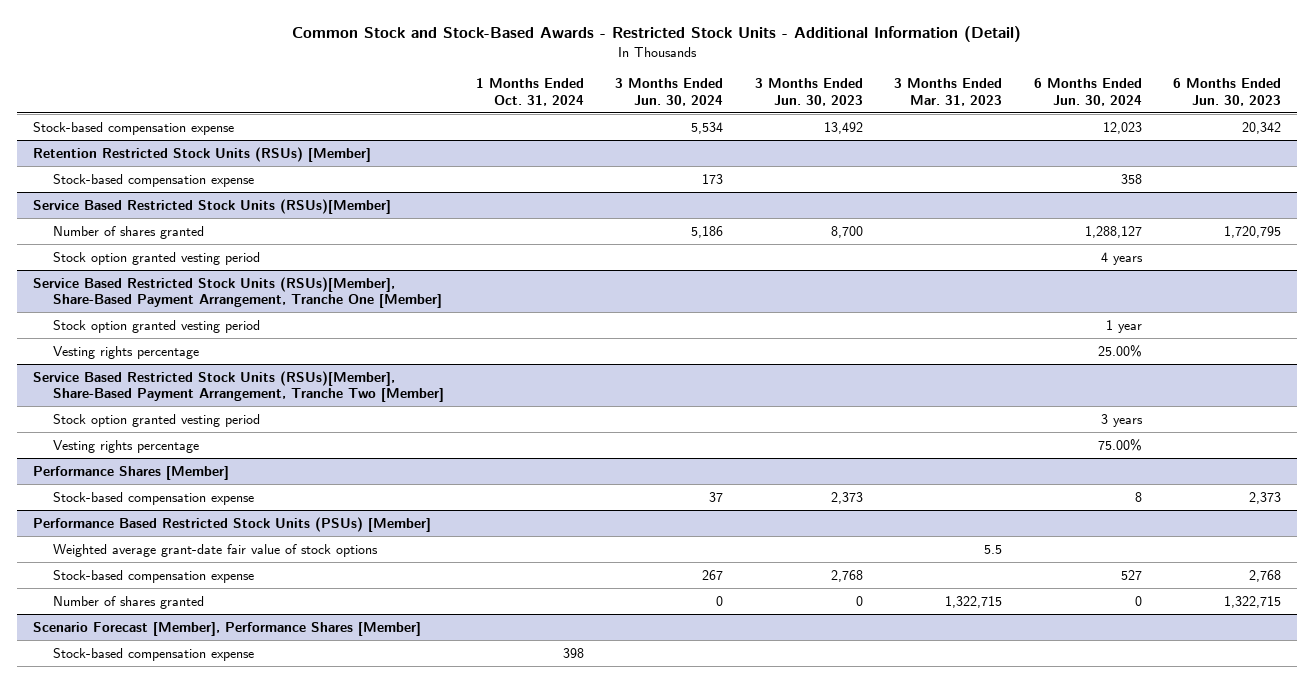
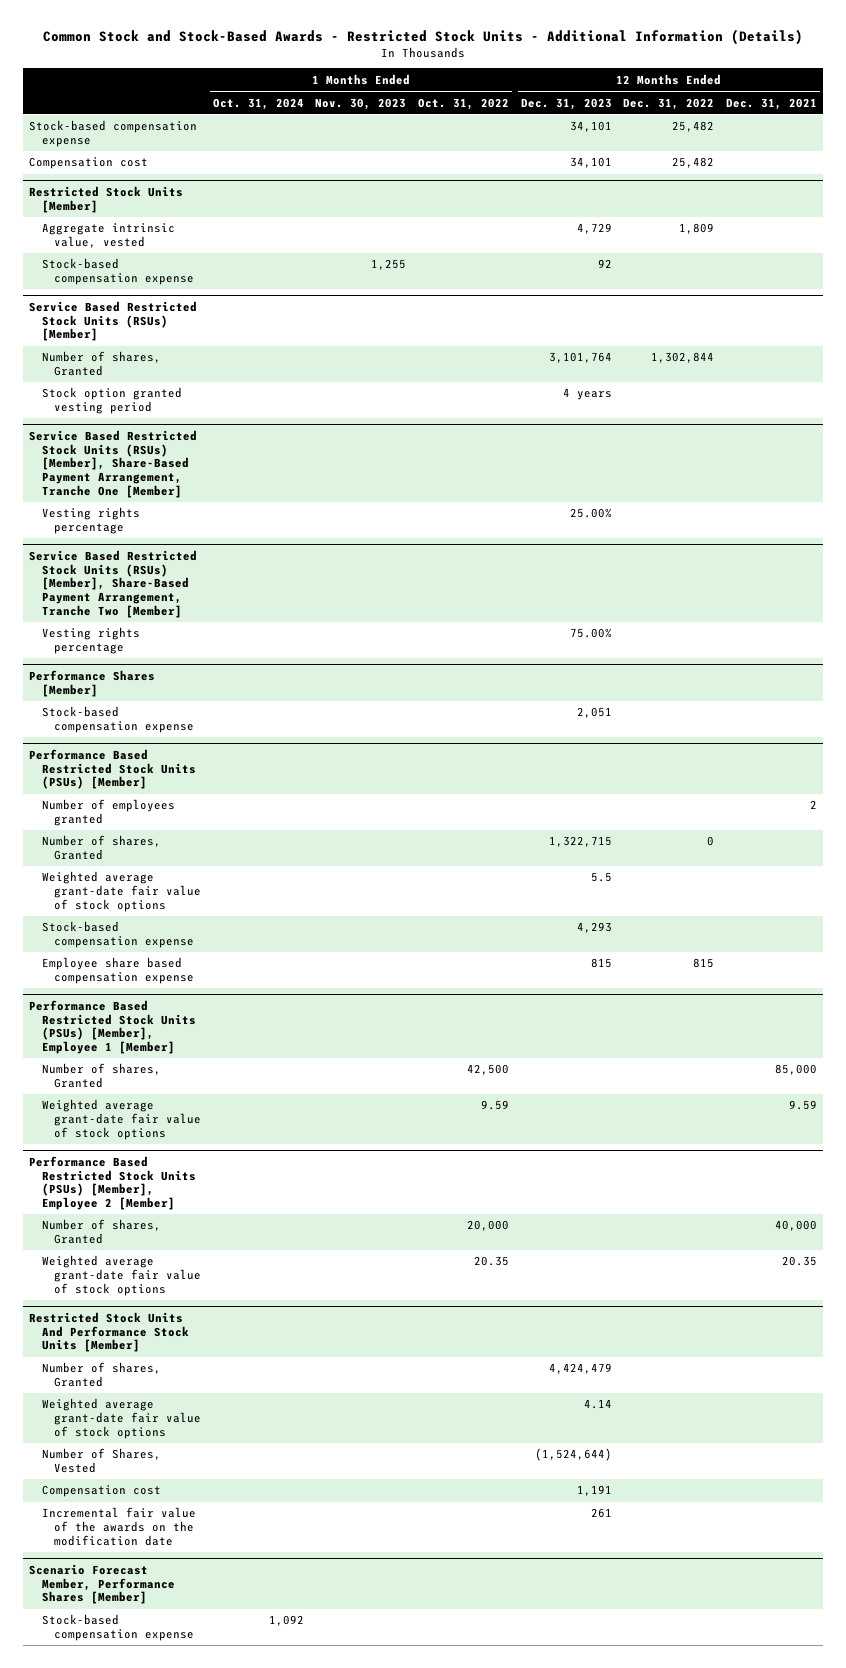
- Common Stock and Stock-Based Awards - Restricted Stock Units - Additional Information (Detail)
+ Common Stock and Stock-Based Awards - Restricted Stock Units - Additional Information (Details)
- | 1 Months Ended Oct. 31, 2024 | 3 Months Ended Jun. 30, 2024 | 3 Months Ended Jun. 30, 2023 | 3 Months Ended Mar. 31, 2023 | 6 Months Ended Jun. 30, 2024 | 6 Months Ended Jun. 30, 2023
+ | 1 Months Ended Oct. 31, 2024 | 1 Months Ended Nov. 30, 2023 | 1 Months Ended Oct. 31, 2022 | 12 Months Ended Dec. 31, 2023 | 12 Months Ended Dec. 31, 2022 | 12 Months Ended Dec. 31, 2021
- Retention Restricted Stock Units (RSUs) [Member]
- Stock-based compensation expense | | 173 | | | 358 |
- Service Based Restricted Stock Units (RSUs)[Member]
- Number of shares granted | | 5,186 | 8,700 | | 1,288,127 | 1,720,795
+ Compensation cost | | | | 34,101 | 25,482 |
+ Restricted Stock Units [Member]
+ Aggregate intrinsic value, vested | | | | 4,729 | 1,809 |
+ Stock-based compensation expense | | 1,255 | | 92 | |
+ Service Based Restricted Stock Units (RSUs) [Member]
+ Number of shares, Granted | | | | 3,101,764 | 1,302,844 |
- Service Based Restricted Stock Units (RSUs)[Member], Share-Based Payment Arrangement, Tranche One [Member]
- Stock option granted vesting period | | | | | 1 year |
+ Service Based Restricted Stock Units (RSUs) [Member], Share-Based Payment Arrangement, Tranche One [Member]
- Service Based Restricted Stock Units (RSUs)[Member], Share-Based Payment Arrangement, Tranche Two [Member]
- Stock option granted vesting period | | | | | 3 years |
+ Service Based Restricted Stock Units (RSUs) [Member], Share-Based Payment Arrangement, Tranche Two [Member]
@ Performance Based Restricted Stock Units (PSUs) [Member]
+ Number of employees granted | | | | | | 2
+ Number of shares, Granted | | | | 1,322,715 | 0 |
- Number of shares granted | | 0 | 0 | 1,322,715 | 0 | 1,322,715
- Scenario Forecast [Member], Performance Shares [Member]
- Stock-based compensation expense | 398 | | | | |
@ Performance Based Restricted Stock Units (PSUs) [Member]
+ Employee share based compensation expense | | | | 815 | 815 |
+ Performance Based Restricted Stock Units (PSUs) [Member], Employee 1 [Member]
+ Number of shares, Granted | | | 42,500 | | | 85,000
+ Weighted average grant-date fair value of stock options | | | 9.59 | | | 9.59
+ Performance Based Restricted Stock Units (PSUs) [Member], Employee 2 [Member]
+ Number of shares, Granted | | | 20,000 | | | 40,000
+ Weighted average grant-date fair value of stock options | | | 20.35 | | | 20.35
+ Restricted Stock Units And Performance Stock Units [Member]
+ Number of shares, Granted | | | | 4,424,479 | |
+ Weighted average grant-date fair value of stock options | | | | 4.14 | |
+ Number of Shares, Vested | | | | (1,524,644) | |
+ Compensation cost | | | | 1,191 | |
+ Incremental fair value of the awards on the modification date | | | | 261 | |
+ Scenario Forecast Member, Performance Shares [Member]
+ Stock-based compensation expense | 1,092 | | | | |

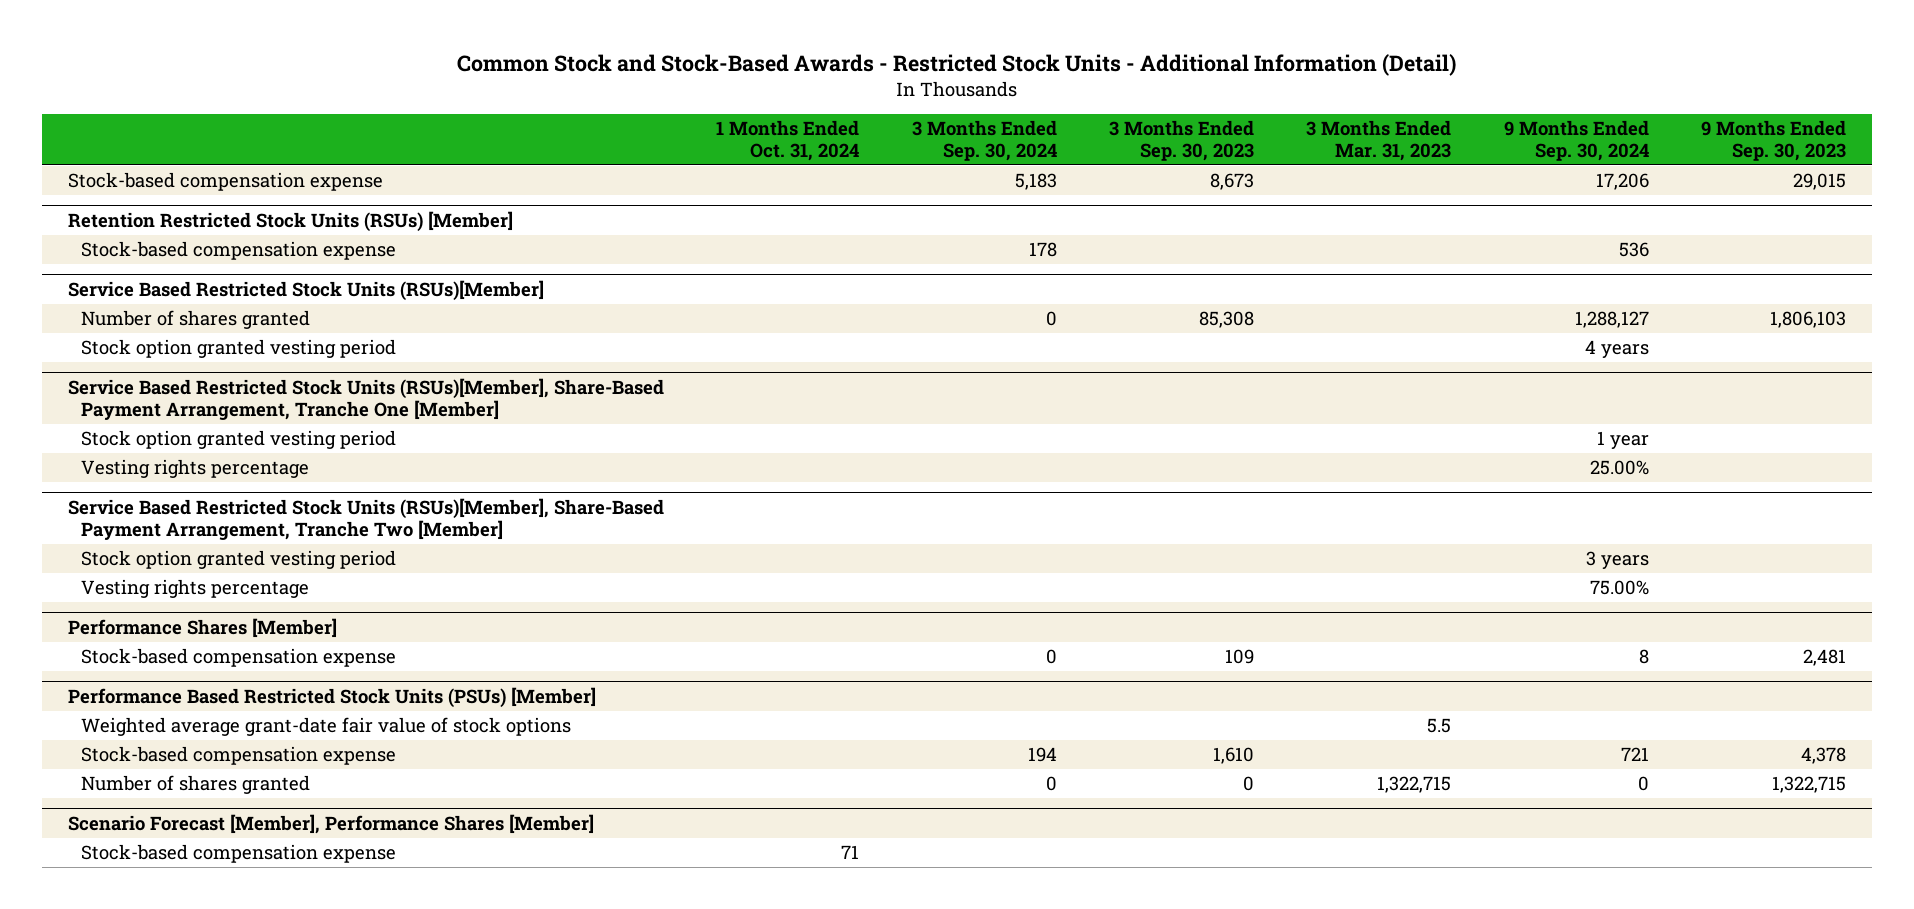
- Common Stock and Stock-Based Awards - Restricted Stock Units - Additional Information (Details)
+ Common Stock and Stock-Based Awards - Restricted Stock Units - Additional Information (Detail)
- | 1 Months Ended Oct. 31, 2024 | 1 Months Ended Nov. 30, 2023 | 1 Months Ended Oct. 31, 2022 | 12 Months Ended Dec. 31, 2023 | 12 Months Ended Dec. 31, 2022 | 12 Months Ended Dec. 31, 2021
+ | 1 Months Ended Oct. 31, 2024 | 3 Months Ended Sep. 30, 2024 | 3 Months Ended Sep. 30, 2023 | 3 Months Ended Mar. 31, 2023 | 9 Months Ended Sep. 30, 2024 | 9 Months Ended Sep. 30, 2023
- Compensation cost | | | | 34,101 | 25,482 |
- Restricted Stock Units [Member]
- Aggregate intrinsic value, vested | | | | 4,729 | 1,809 |
- Stock-based compensation expense | | 1,255 | | 92 | |
- Service Based Restricted Stock Units (RSUs) [Member]
- Number of shares, Granted | | | | 3,101,764 | 1,302,844 |
+ Retention Restricted Stock Units (RSUs) [Member]
+ Stock-based compensation expense | | 178 | | | 536 |
+ Service Based Restricted Stock Units (RSUs)[Member]
+ Number of shares granted | | 0 | 85,308 | | 1,288,127 | 1,806,103
- Service Based Restricted Stock Units (RSUs) [Member], Share-Based Payment Arrangement, Tranche One [Member]
+ Service Based Restricted Stock Units (RSUs)[Member], Share-Based Payment Arrangement, Tranche One [Member]
+ Stock option granted vesting period | | | | | 1 year |
- Service Based Restricted Stock Units (RSUs) [Member], Share-Based Payment Arrangement, Tranche Two [Member]
+ Service Based Restricted Stock Units (RSUs)[Member], Share-Based Payment Arrangement, Tranche Two [Member]
+ Stock option granted vesting period | | | | | 3 years |
@ Performance Based Restricted Stock Units (PSUs) [Member]
- Number of employees granted | | | | | | 2
- Number of shares, Granted | | | | 1,322,715 | 0 |
- Employee share based compensation expense | | | | 815 | 815 |
- Performance Based Restricted Stock Units (PSUs) [Member], Employee 1 [Member]
- Number of shares, Granted | | | 42,500 | | | 85,000
- Weighted average grant-date fair value of stock options | | | 9.59 | | | 9.59
- Performance Based Restricted Stock Units (PSUs) [Member], Employee 2 [Member]
- Number of shares, Granted | | | 20,000 | | | 40,000
- Weighted average grant-date fair value of stock options | | | 20.35 | | | 20.35
- Restricted Stock Units And Performance Stock Units [Member]
- Number of shares, Granted | | | | 4,424,479 | |
- Weighted average grant-date fair value of stock options | | | | 4.14 | |
- Number of Shares, Vested | | | | (1,524,644) | |
- Compensation cost | | | | 1,191 | |
- Incremental fair value of the awards on the modification date | | | | 261 | |
- Scenario Forecast Member, Performance Shares [Member]
- Stock-based compensation expense | 1,092 | | | | |
@ Performance Based Restricted Stock Units (PSUs) [Member]
+ Number of shares granted | | 0 | 0 | 1,322,715 | 0 | 1,322,715
+ Scenario Forecast [Member], Performance Shares [Member]
+ Stock-based compensation expense | 71 | | | | |

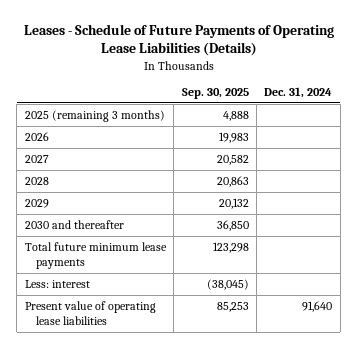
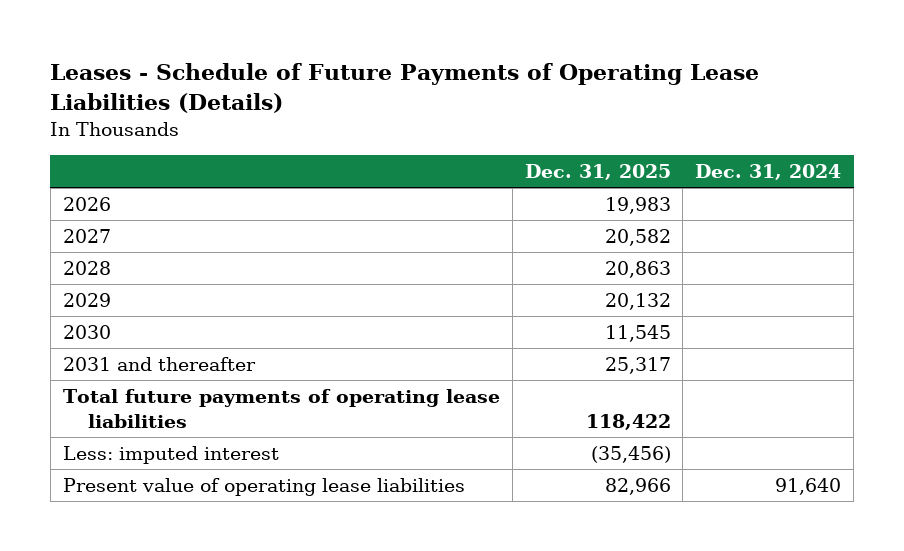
- | Sep. 30, 2025 | Dec. 31, 2024
+ | Dec. 31, 2025 | Dec. 31, 2024
- 2025 (remaining 3 months) | 4,888 |
- 2030 and thereafter | 36,850 |
- Total future minimum lease payments | 123,298 |
- Less: interest | (38,045) |
+ 2030 | 11,545 |
+ 2031 and thereafter | 25,317 |
+ Total future payments of operating lease liabilities | 118,422 |
+ Less: imputed interest | (35,456) |

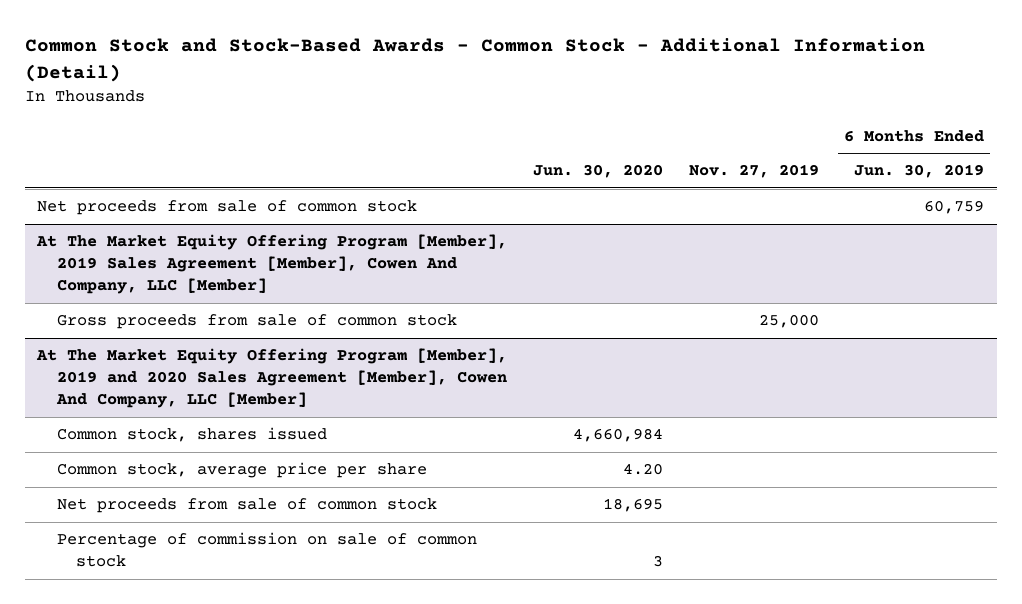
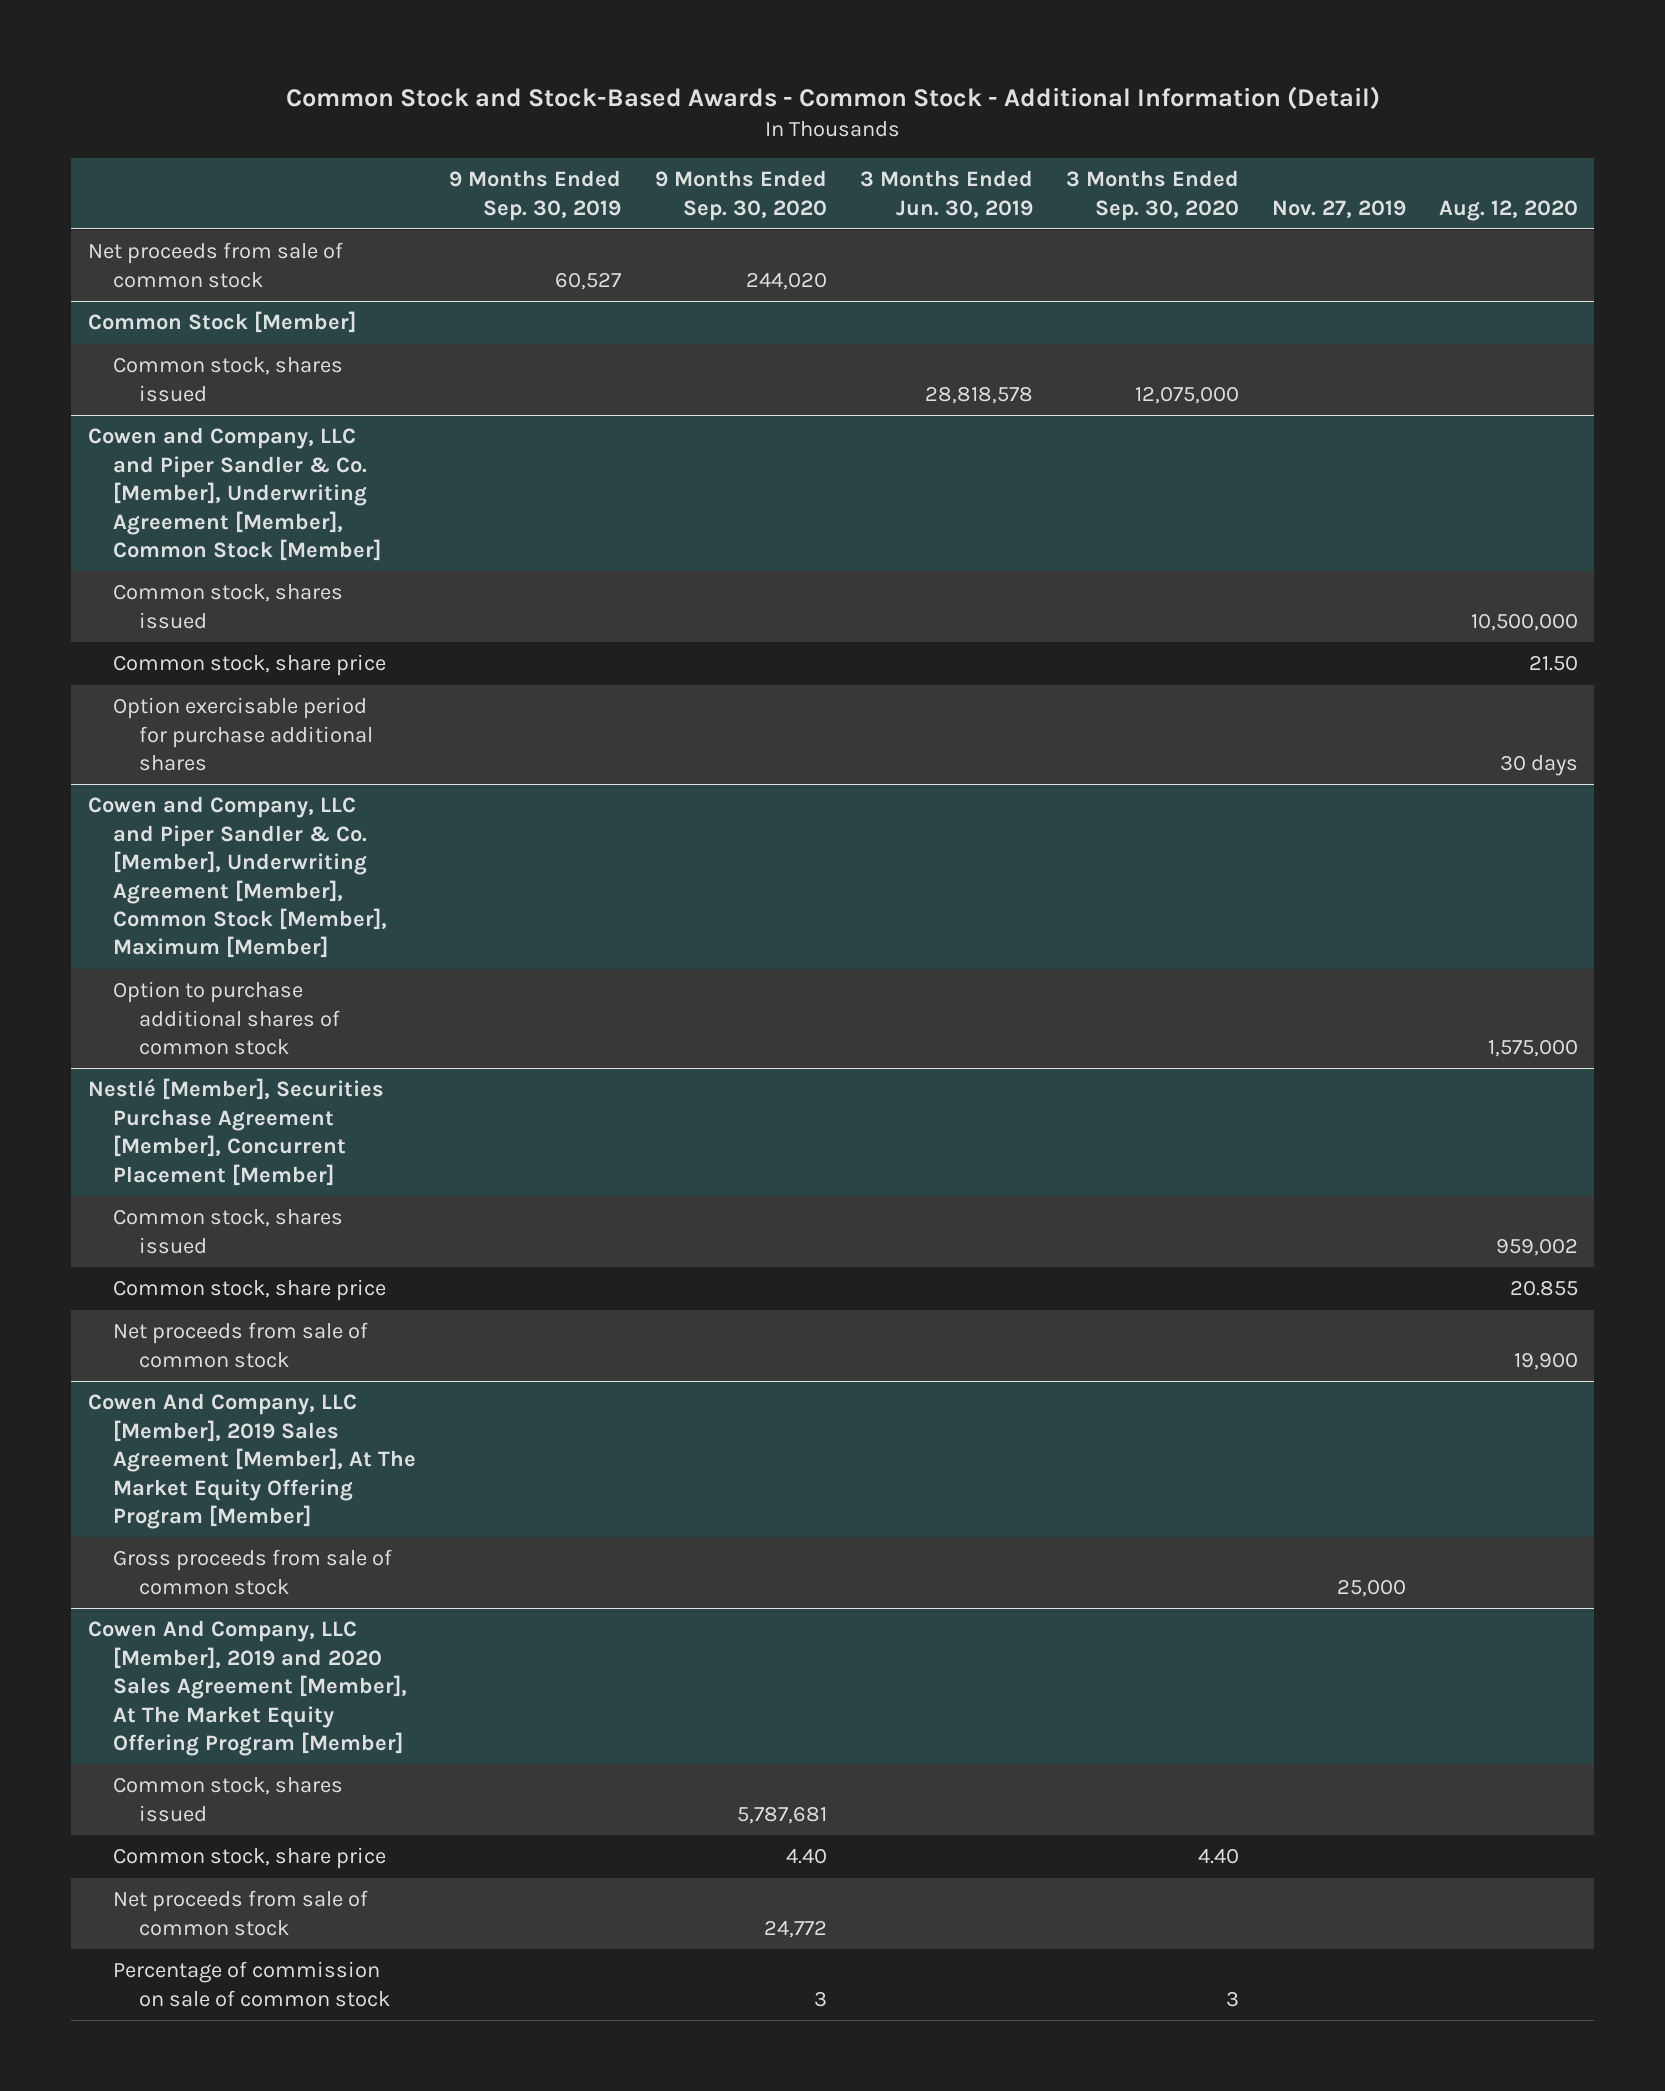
- | Jun. 30, 2020 | Nov. 27, 2019 | 6 Months Ended Jun. 30, 2019
+ | 9 Months Ended Sep. 30, 2019 | 9 Months Ended Sep. 30, 2020 | 3 Months Ended Jun. 30, 2019 | 3 Months Ended Sep. 30, 2020 | Nov. 27, 2019 | Aug. 12, 2020
- At The Market Equity Offering Program [Member], 2019 Sales Agreement [Member], Cowen And Company, LLC [Member]
+ Common Stock [Member]
+ Common stock, shares issued | | | 28,818,578 | 12,075,000 | |
+ Cowen and Company, LLC and Piper Sandler & Co. [Member], Underwriting Agreement [Member], Common Stock [Member]
+ Common stock, shares issued | | | | | | 10,500,000
+ Common stock, share price | | | | | | 21.50
+ Option exercisable period for purchase additional shares | | | | | | 30 days
+ Cowen and Company, LLC and Piper Sandler & Co. [Member], Underwriting Agreement [Member], Common Stock [Member], Maximum [Member]
+ Option to purchase additional shares of common stock | | | | | | 1,575,000
+ Nestlé [Member], Securities Purchase Agreement [Member], Concurrent Placement [Member]
+ Common stock, shares issued | | | | | | 959,002
+ Common stock, share price | | | | | | 20.855
+ Net proceeds from sale of common stock | | | | | | 19,900
+ Cowen And Company, LLC [Member], 2019 Sales Agreement [Member], At The Market Equity Offering Program [Member]
- At The Market Equity Offering Program [Member], 2019 and 2020 Sales Agreement [Member], Cowen And Company, LLC [Member]
+ Cowen And Company, LLC [Member], 2019 and 2020 Sales Agreement [Member], At The Market Equity Offering Program [Member]
- Common stock, average price per share | 4.20 | |
+ Common stock, share price | | 4.40 | | 4.40 | |

